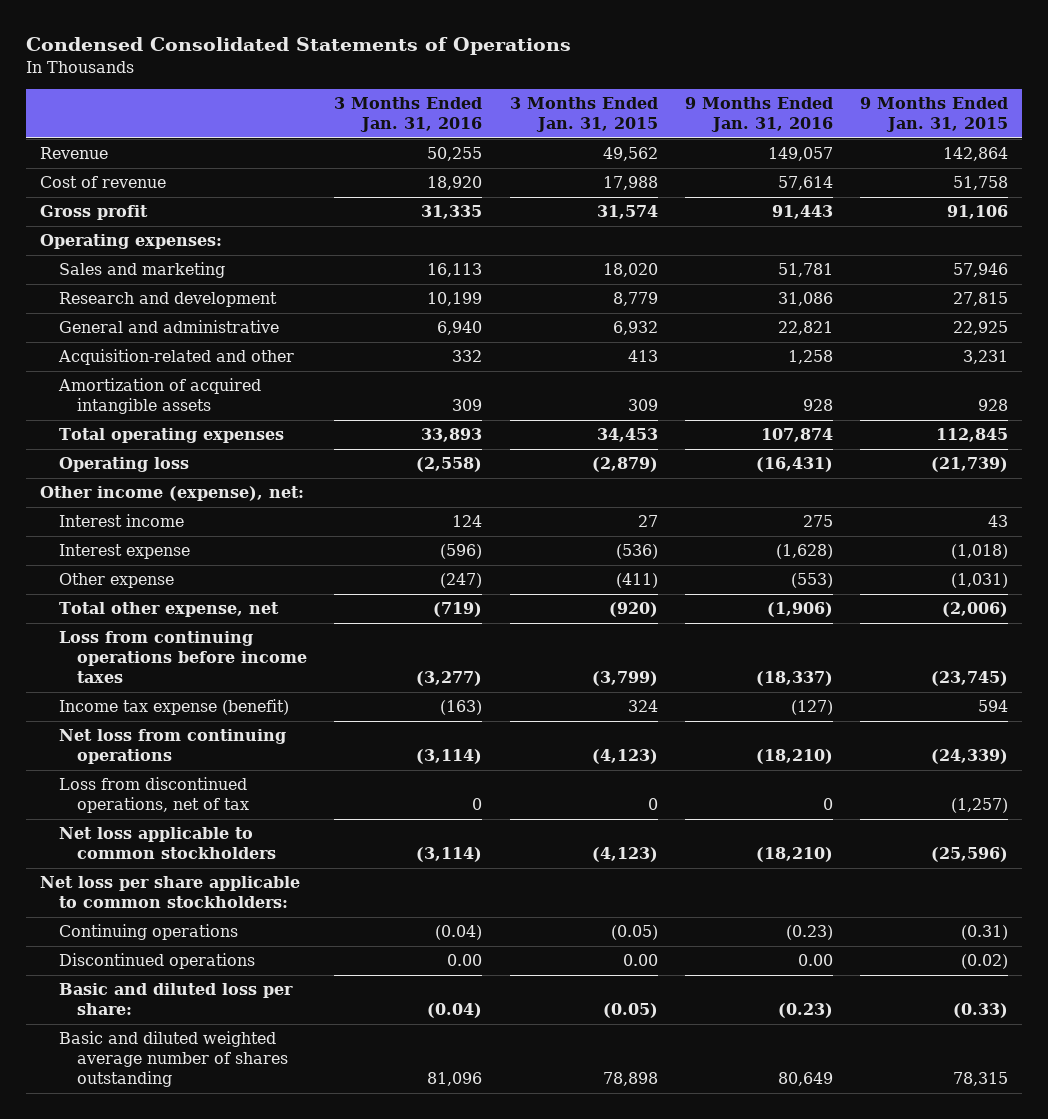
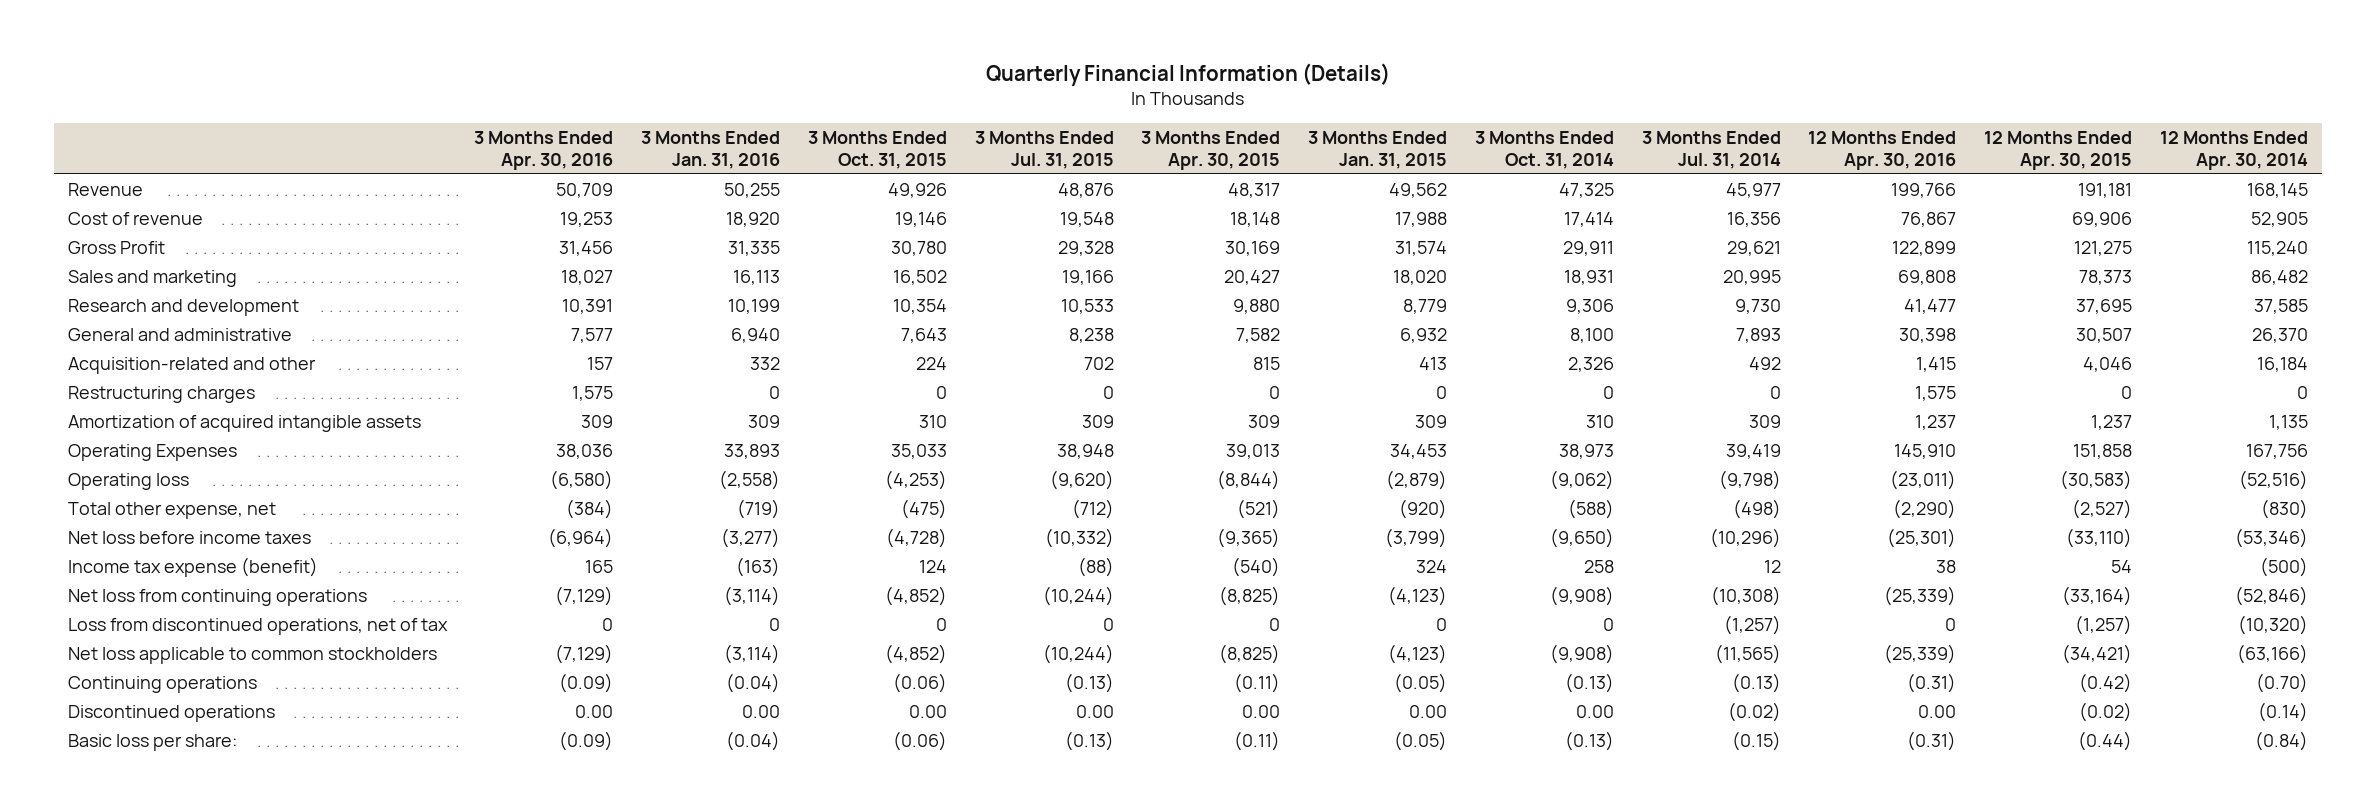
- Condensed Consolidated Statements of Operations
+ Quarterly Financial Information (Details)
- | 3 Months Ended Jan. 31, 2016 | 3 Months Ended Jan. 31, 2015 | 9 Months Ended Jan. 31, 2016 | 9 Months Ended Jan. 31, 2015
+ | 3 Months Ended Apr. 30, 2016 | 3 Months Ended Jan. 31, 2016 | 3 Months Ended Oct. 31, 2015 | 3 Months Ended Jul. 31, 2015 | 3 Months Ended Apr. 30, 2015 | 3 Months Ended Jan. 31, 2015 | 3 Months Ended Oct. 31, 2014 | 3 Months Ended Jul. 31, 2014 | 12 Months Ended Apr. 30, 2016 | 12 Months Ended Apr. 30, 2015 | 12 Months Ended Apr. 30, 2014
- Gross profit | 31,335 | 31,574 | 91,443 | 91,106
- Operating expenses:
+ Gross Profit | 31,456 | 31,335 | 30,780 | 29,328 | 30,169 | 31,574 | 29,911 | 29,621 | 122,899 | 121,275 | 115,240
+ Restructuring charges | 1,575 | 0 | 0 | 0 | 0 | 0 | 0 | 0 | 1,575 | 0 | 0
- Total operating expenses | 33,893 | 34,453 | 107,874 | 112,845
+ Operating Expenses | 38,036 | 33,893 | 35,033 | 38,948 | 39,013 | 34,453 | 38,973 | 39,419 | 145,910 | 151,858 | 167,756
- Other income (expense), net:
- Interest income | 124 | 27 | 275 | 43
- Interest expense | (596) | (536) | (1,628) | (1,018)
- Other expense | (247) | (411) | (553) | (1,031)
- Loss from continuing operations before income taxes | (3,277) | (3,799) | (18,337) | (23,745)
+ Net loss before income taxes | (6,964) | (3,277) | (4,728) | (10,332) | (9,365) | (3,799) | (9,650) | (10,296) | (25,301) | (33,110) | (53,346)
- Net loss per share applicable to common stockholders:
- Basic and diluted loss per share: | (0.04) | (0.05) | (0.23) | (0.33)
- Basic and diluted weighted average number of shares outstanding | 81,096 | 78,898 | 80,649 | 78,315
+ Basic loss per share: | (0.09) | (0.04) | (0.06) | (0.13) | (0.11) | (0.05) | (0.13) | (0.15) | (0.31) | (0.44) | (0.84)

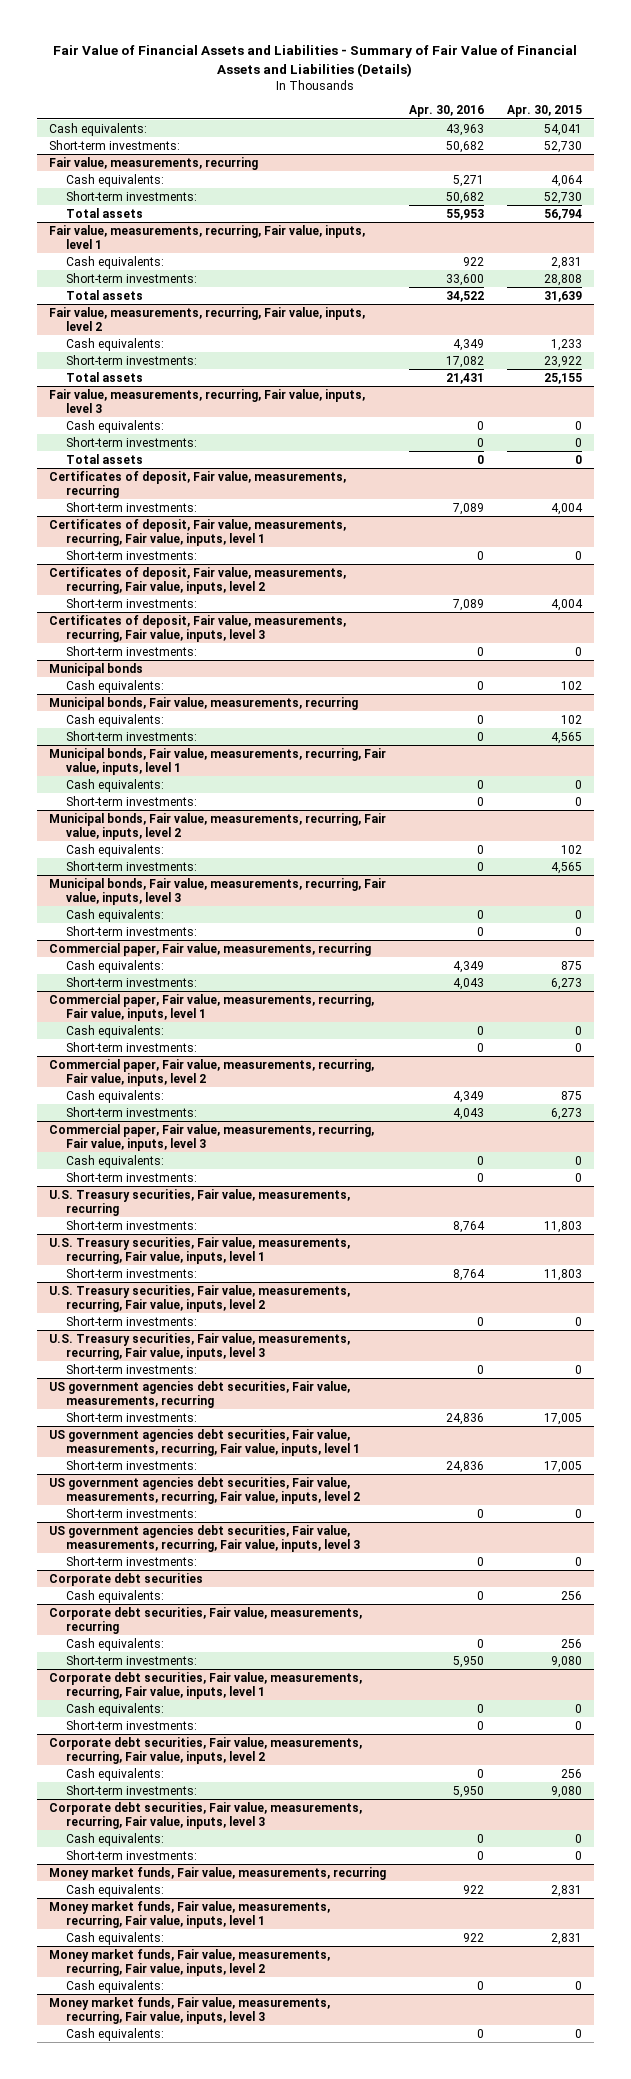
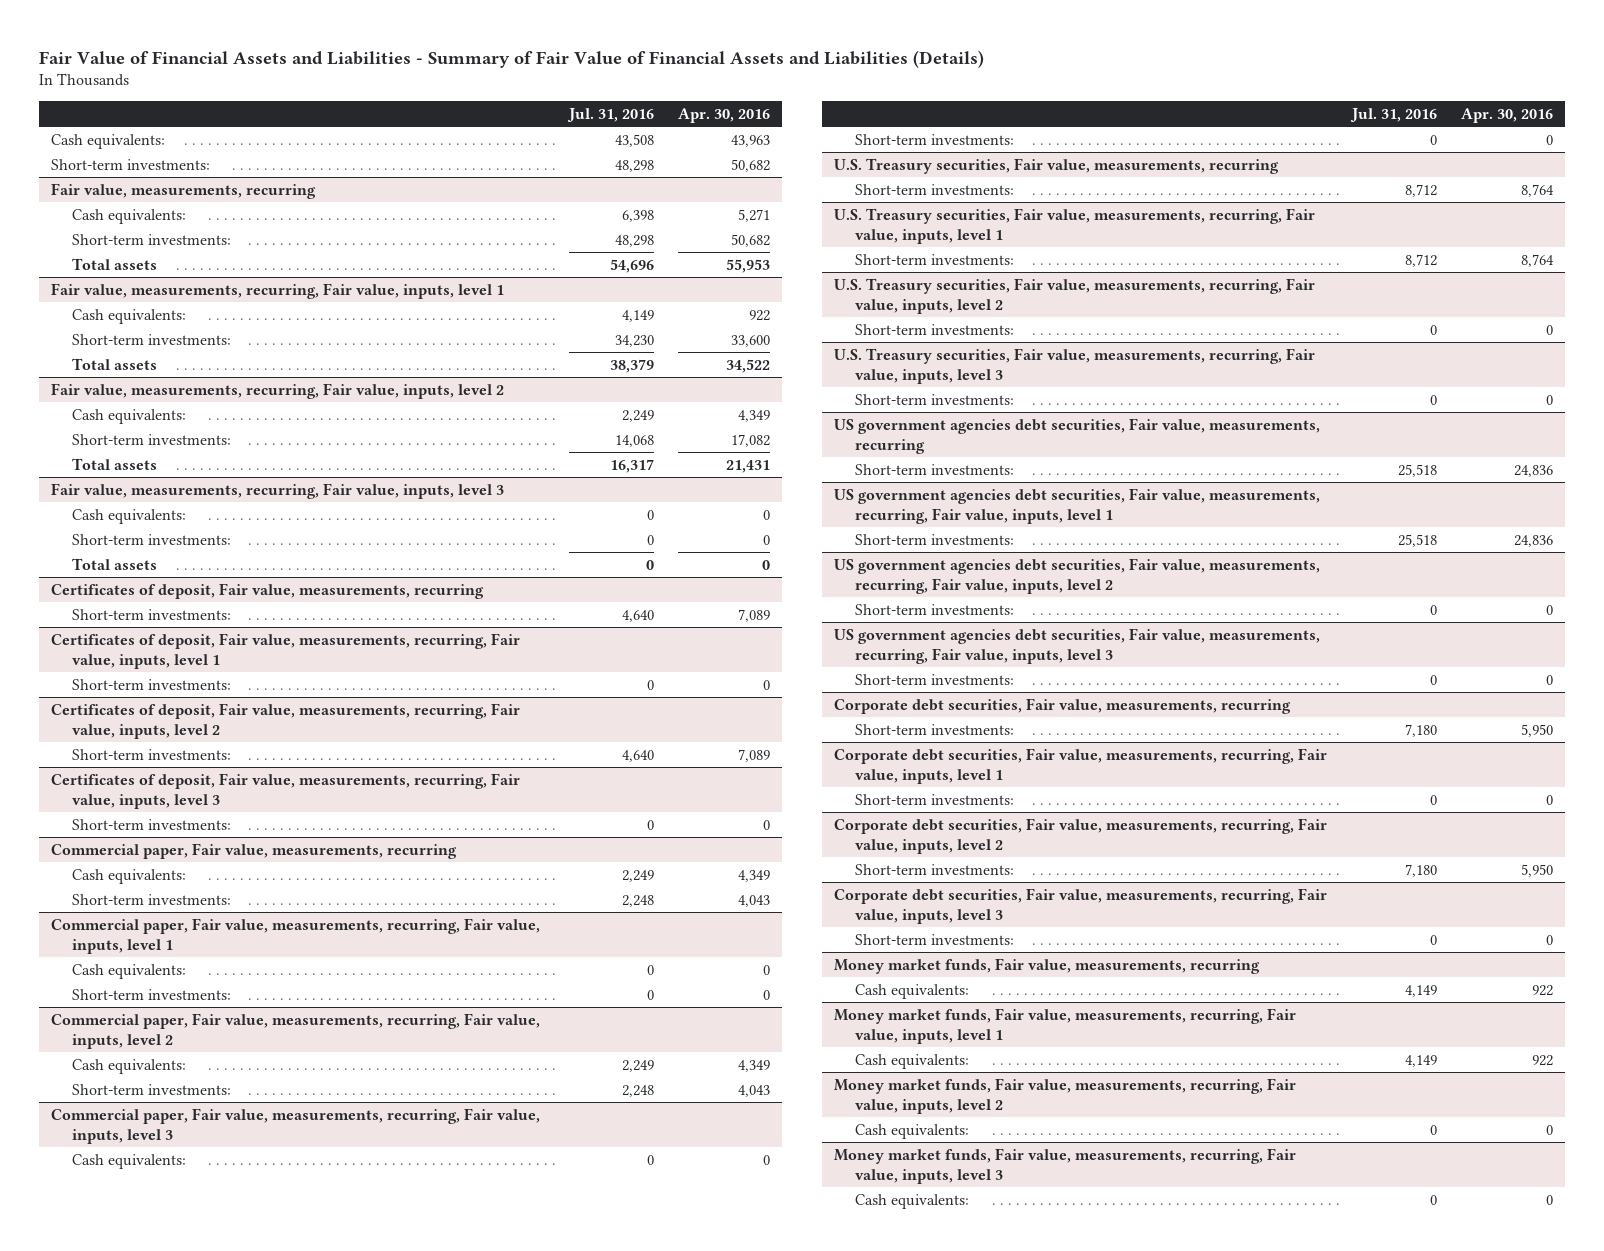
- | Apr. 30, 2016 | Apr. 30, 2015
+ | Jul. 31, 2016 | Apr. 30, 2016
- Municipal bonds
- Cash equivalents: | 0 | 102
- Municipal bonds, Fair value, measurements, recurring
- Cash equivalents: | 0 | 102
- Short-term investments: | 0 | 4,565
- Municipal bonds, Fair value, measurements, recurring, Fair value, inputs, level 1
- Cash equivalents: | 0 | 0
- Short-term investments: | 0 | 0
- Municipal bonds, Fair value, measurements, recurring, Fair value, inputs, level 2
- Cash equivalents: | 0 | 102
- Short-term investments: | 0 | 4,565
- Municipal bonds, Fair value, measurements, recurring, Fair value, inputs, level 3
- Cash equivalents: | 0 | 0
- Short-term investments: | 0 | 0
- Corporate debt securities
- Cash equivalents: | 0 | 256
@ Corporate debt securities, Fair value, measurements, recurring
- Cash equivalents: | 0 | 256
@ Corporate debt securities, Fair value, measurements, recurring, Fair value, inputs, level 1
- Cash equivalents: | 0 | 0
@ Corporate debt securities, Fair value, measurements, recurring, Fair value, inputs, level 2
- Cash equivalents: | 0 | 256
@ Corporate debt securities, Fair value, measurements, recurring, Fair value, inputs, level 3
- Cash equivalents: | 0 | 0

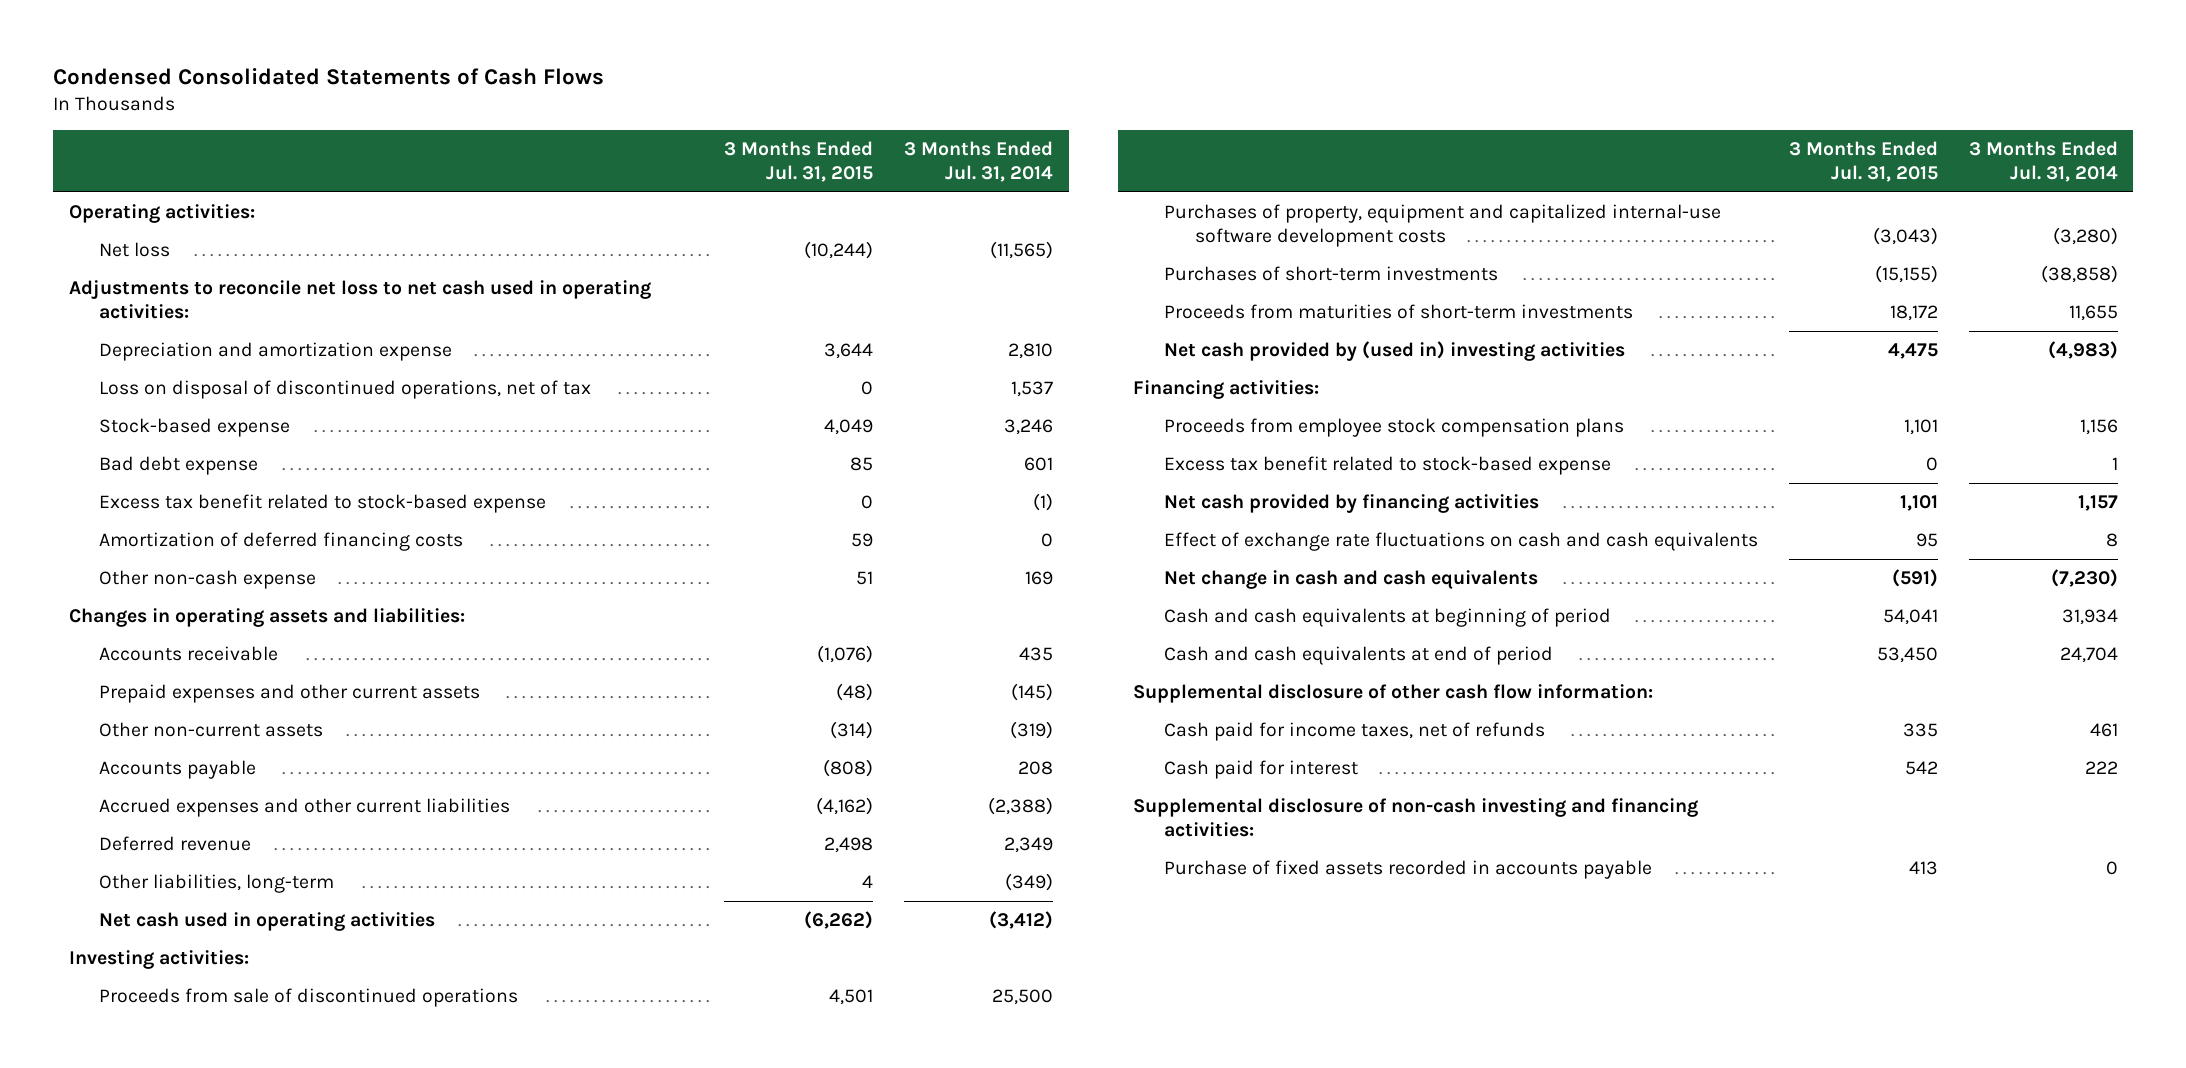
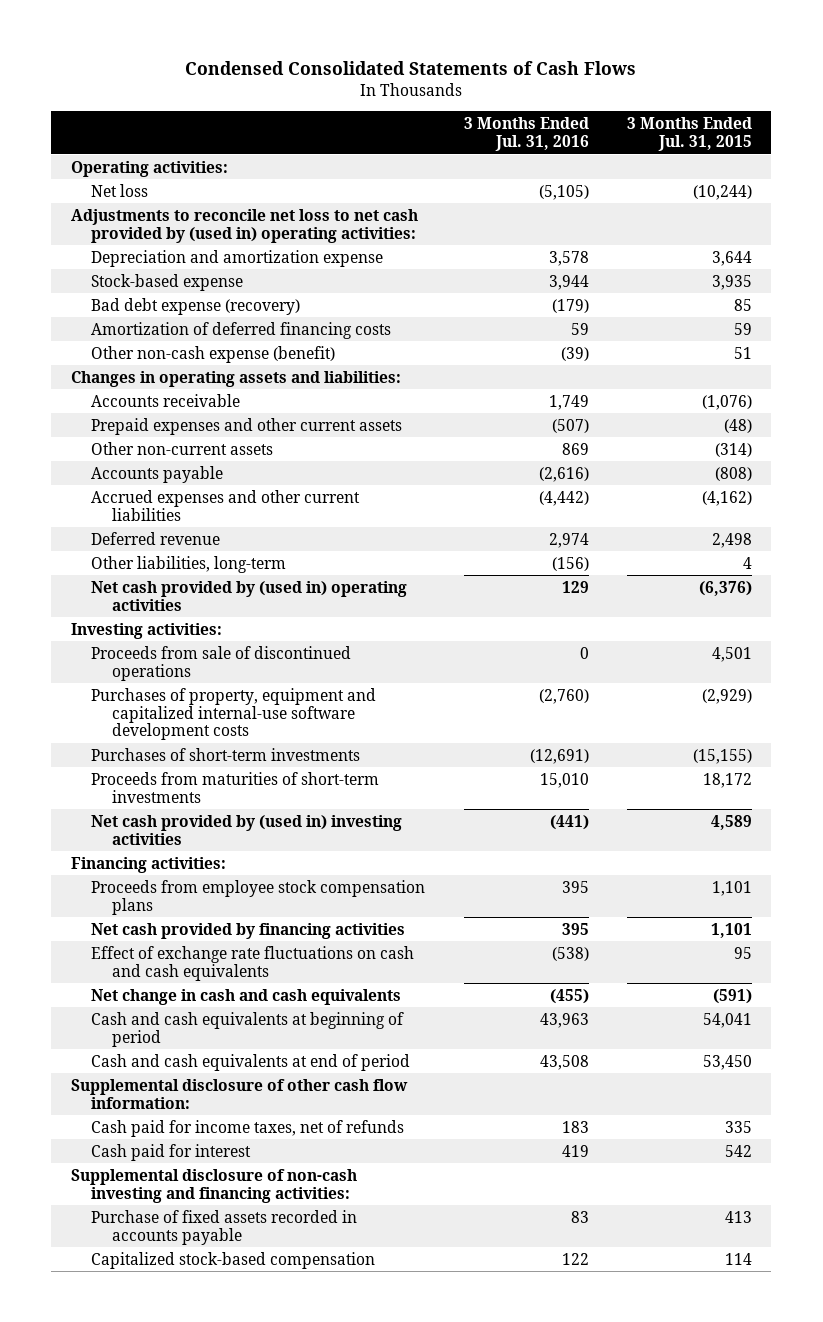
- | 3 Months Ended Jul. 31, 2015 | 3 Months Ended Jul. 31, 2014
+ | 3 Months Ended Jul. 31, 2016 | 3 Months Ended Jul. 31, 2015
- Adjustments to reconcile net loss to net cash used in operating activities:
+ Adjustments to reconcile net loss to net cash provided by (used in) operating activities:
- Loss on disposal of discontinued operations, net of tax | 0 | 1,537
- Stock-based expense | 4,049 | 3,246
- Bad debt expense | 85 | 601
- Excess tax benefit related to stock-based expense | 0 | (1)
+ Stock-based expense | 3,944 | 3,935
+ Bad debt expense (recovery) | (179) | 85
- Other non-cash expense | 51 | 169
+ Other non-cash expense (benefit) | (39) | 51
- Net cash used in operating activities | (6,262) | (3,412)
+ Net cash provided by (used in) operating activities | 129 | (6,376)
- Purchases of property, equipment and capitalized internal-use software development costs | (3,043) | (3,280)
+ Purchases of property, equipment and capitalized internal-use software development costs | (2,760) | (2,929)
- Net cash provided by (used in) investing activities | 4,475 | (4,983)
+ Net cash provided by (used in) investing activities | (441) | 4,589
- Excess tax benefit related to stock-based expense | 0 | 1
+ Capitalized stock-based compensation | 122 | 114

